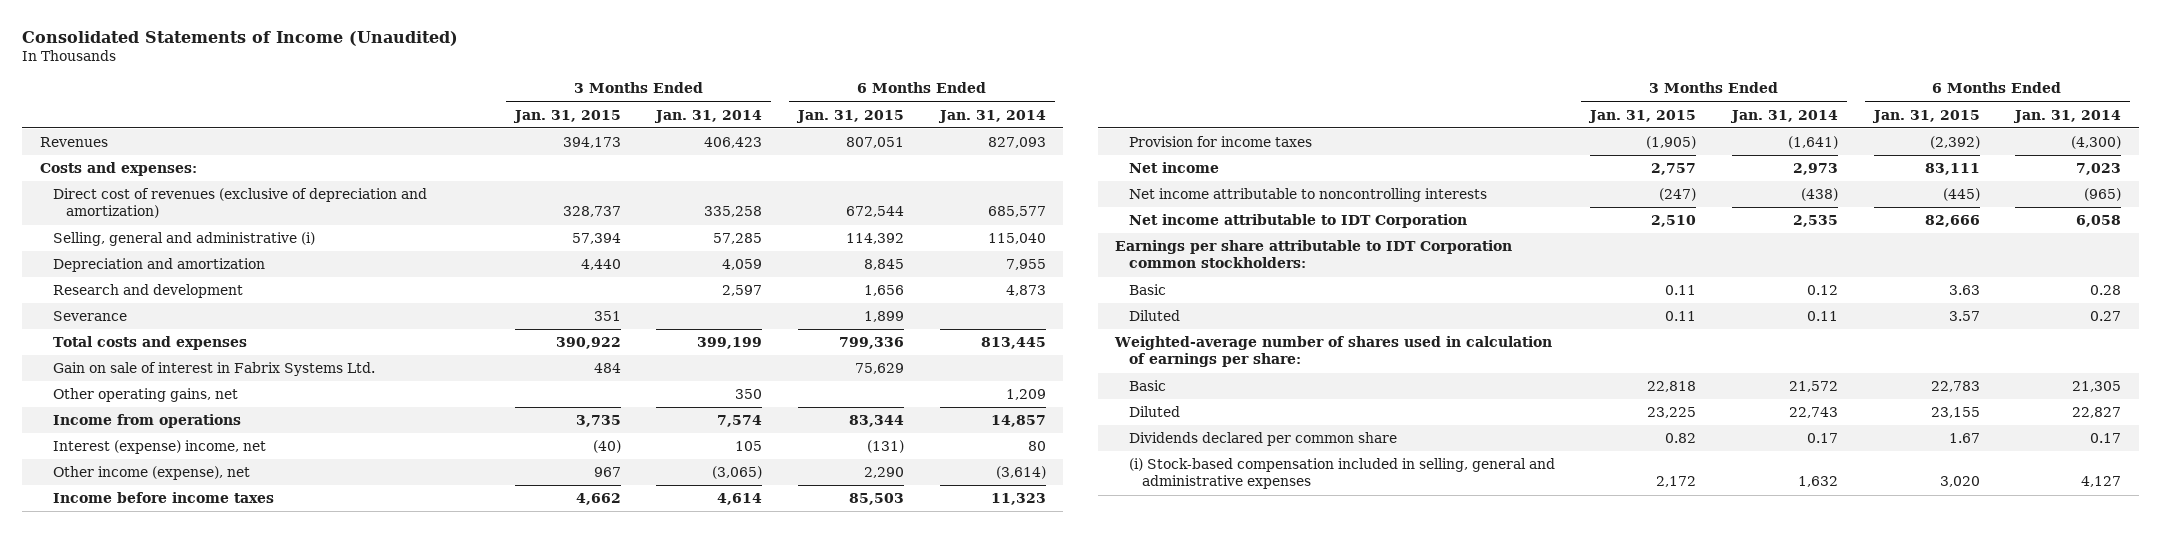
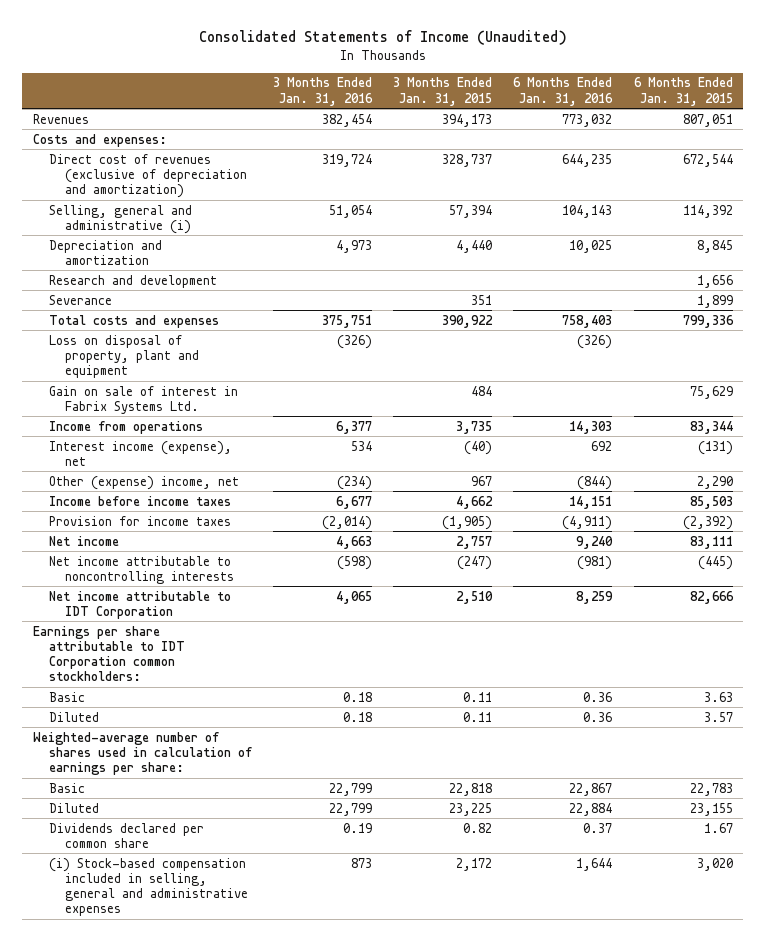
- | 3 Months Ended Jan. 31, 2015 | 3 Months Ended Jan. 31, 2014 | 6 Months Ended Jan. 31, 2015 | 6 Months Ended Jan. 31, 2014
+ | 3 Months Ended Jan. 31, 2016 | 3 Months Ended Jan. 31, 2015 | 6 Months Ended Jan. 31, 2016 | 6 Months Ended Jan. 31, 2015
+ Loss on disposal of property, plant and equipment | (326) | | (326) |
- Other operating gains, net | | 350 | | 1,209
- Interest (expense) income, net | (40) | 105 | (131) | 80
- Other income (expense), net | 967 | (3,065) | 2,290 | (3,614)
+ Interest income (expense), net | 534 | (40) | 692 | (131)
+ Other (expense) income, net | (234) | 967 | (844) | 2,290

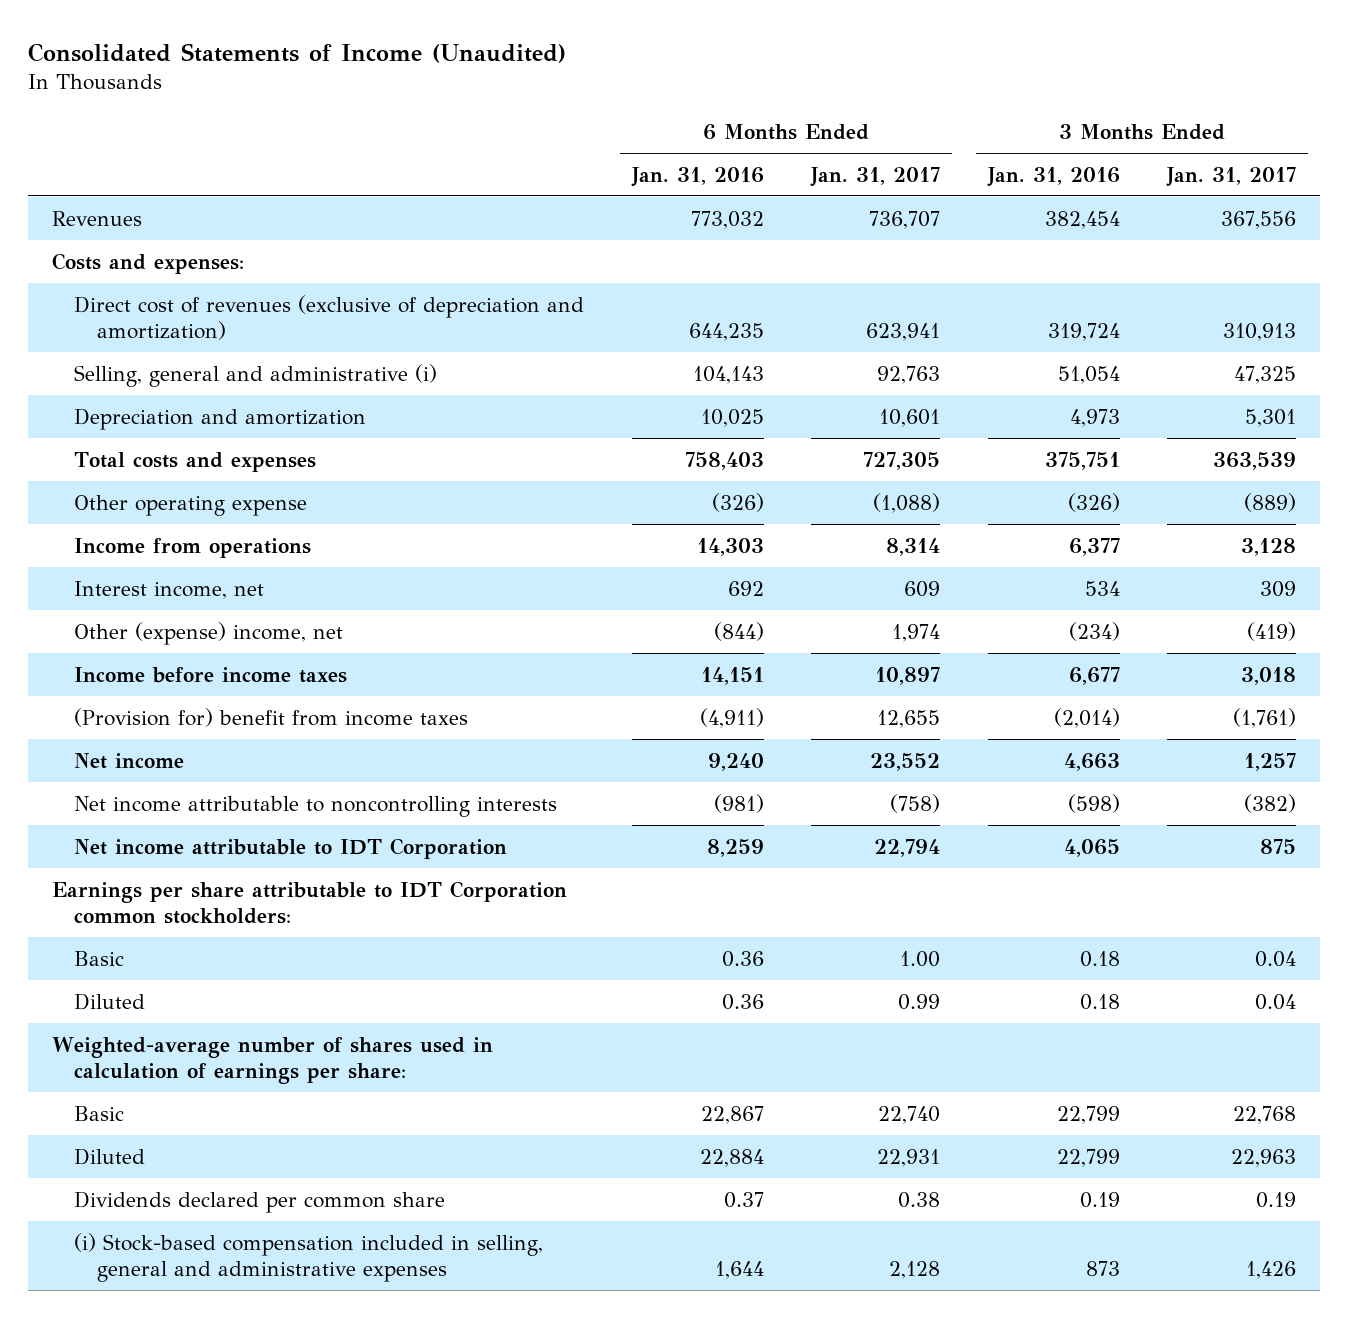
- | 3 Months Ended Jan. 31, 2016 | 3 Months Ended Jan. 31, 2015 | 6 Months Ended Jan. 31, 2016 | 6 Months Ended Jan. 31, 2015
+ | 6 Months Ended Jan. 31, 2016 | 6 Months Ended Jan. 31, 2017 | 3 Months Ended Jan. 31, 2016 | 3 Months Ended Jan. 31, 2017
- Research and development | | | | 1,656
- Severance | | 351 | | 1,899
- Loss on disposal of property, plant and equipment | (326) | | (326) |
- Gain on sale of interest in Fabrix Systems Ltd. | | 484 | | 75,629
+ Other operating expense | (326) | (1,088) | (326) | (889)
- Interest income (expense), net | 534 | (40) | 692 | (131)
+ Interest income, net | 692 | 609 | 534 | 309
- Provision for income taxes | (2,014) | (1,905) | (4,911) | (2,392)
+ (Provision for) benefit from income taxes | (4,911) | 12,655 | (2,014) | (1,761)

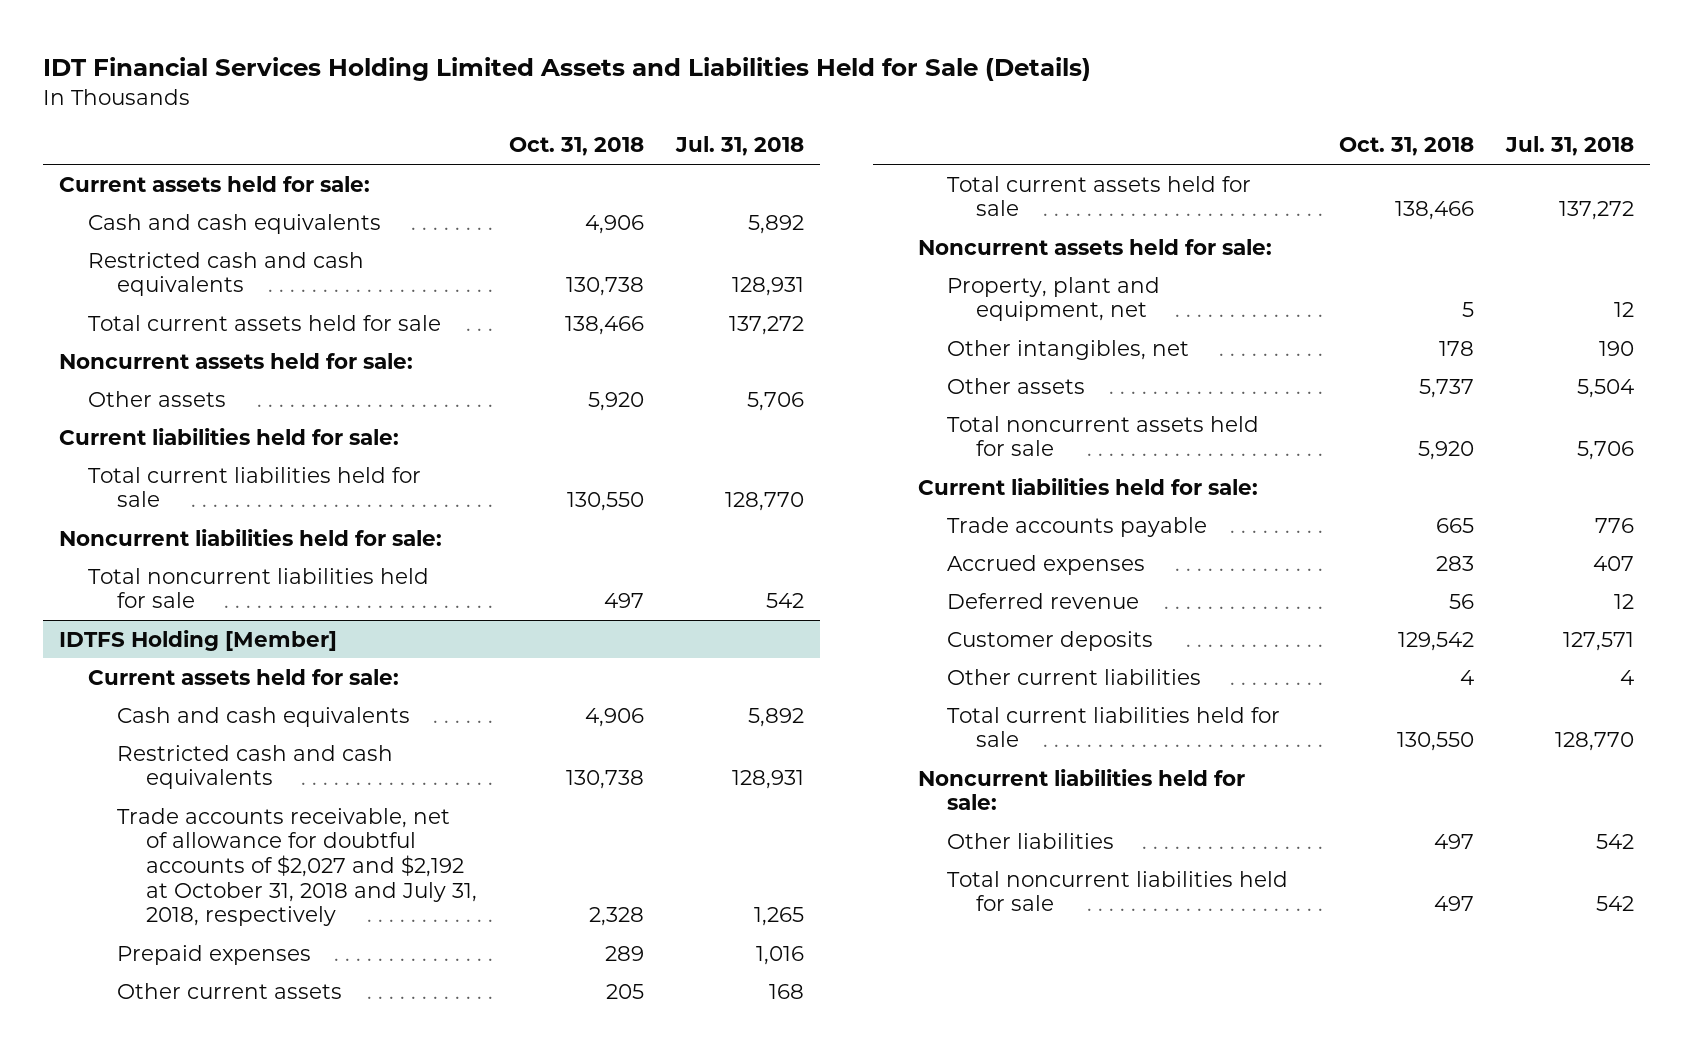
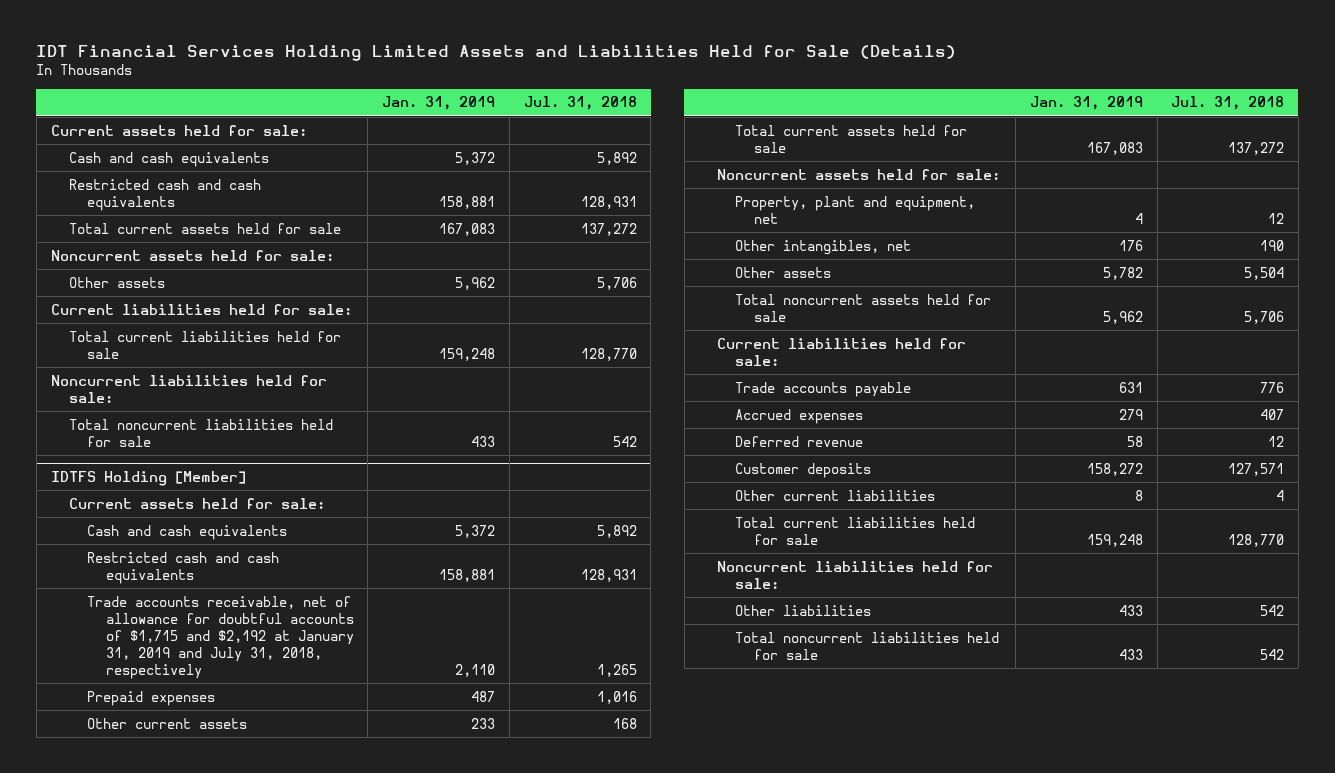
- | Oct. 31, 2018 | Jul. 31, 2018
+ | Jan. 31, 2019 | Jul. 31, 2018
@ IDTFS Holding [Member]
- Trade accounts receivable, net of allowance for doubtful accounts of $2,027 and $2,192 at October 31, 2018 and July 31, 2018, respectively | 2,328 | 1,265
+ Trade accounts receivable, net of allowance for doubtful accounts of $1,715 and $2,192 at January 31, 2019 and July 31, 2018, respectively | 2,110 | 1,265

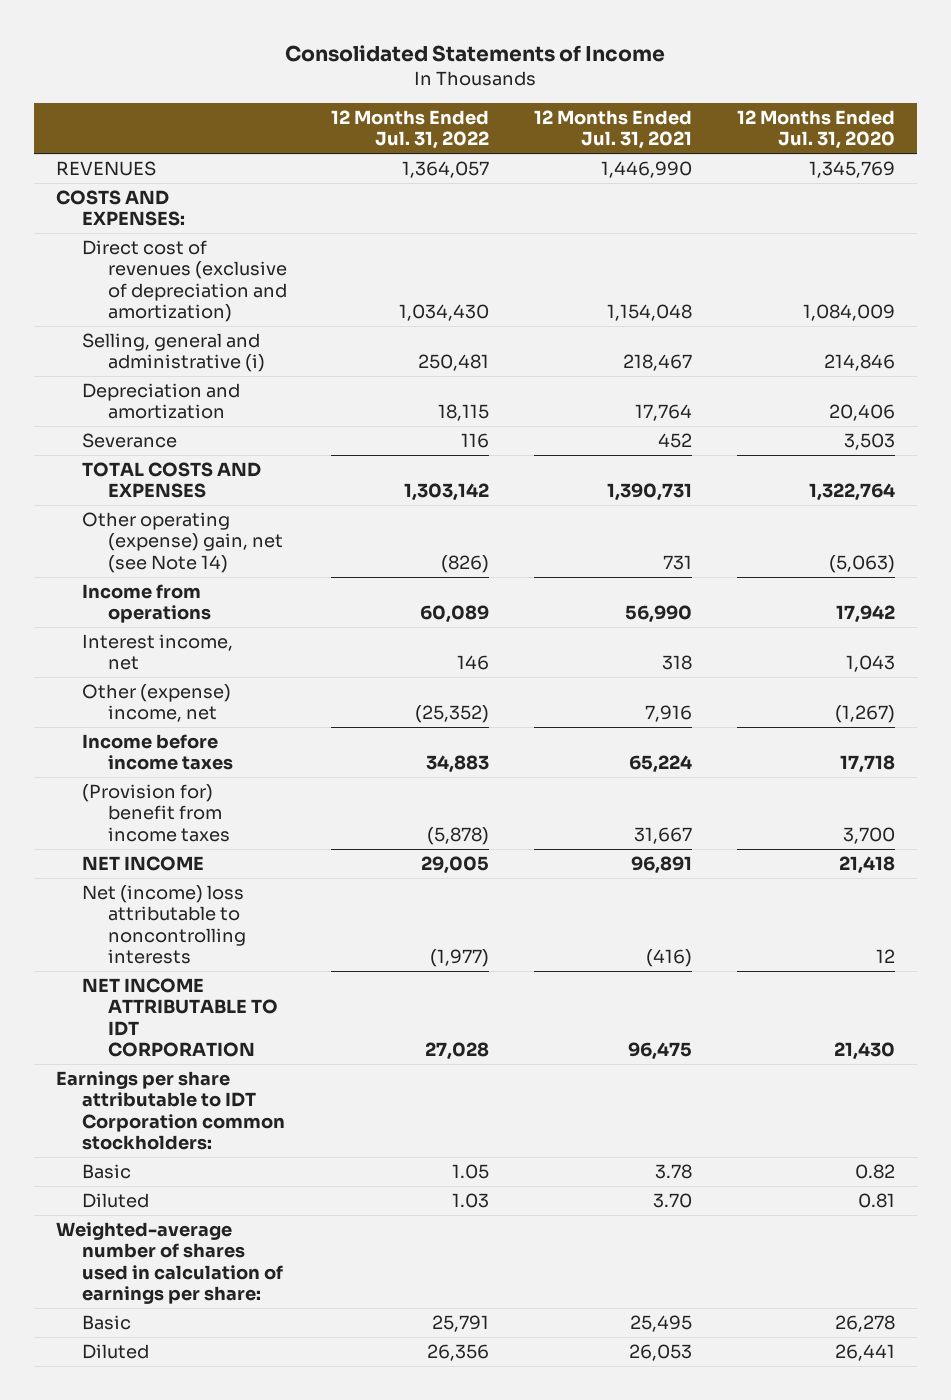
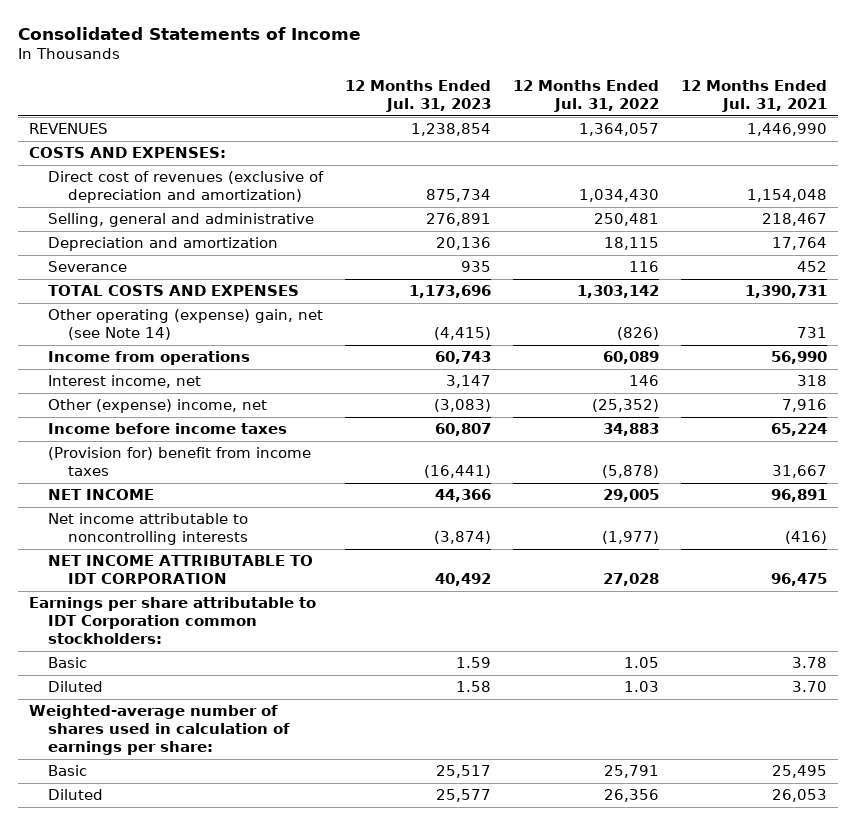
- | 12 Months Ended Jul. 31, 2022 | 12 Months Ended Jul. 31, 2021 | 12 Months Ended Jul. 31, 2020
+ | 12 Months Ended Jul. 31, 2023 | 12 Months Ended Jul. 31, 2022 | 12 Months Ended Jul. 31, 2021
- Selling, general and administrative (i) | 250,481 | 218,467 | 214,846
+ Selling, general and administrative | 276,891 | 250,481 | 218,467
- Net (income) loss attributable to noncontrolling interests | (1,977) | (416) | 12
+ Net income attributable to noncontrolling interests | (3,874) | (1,977) | (416)

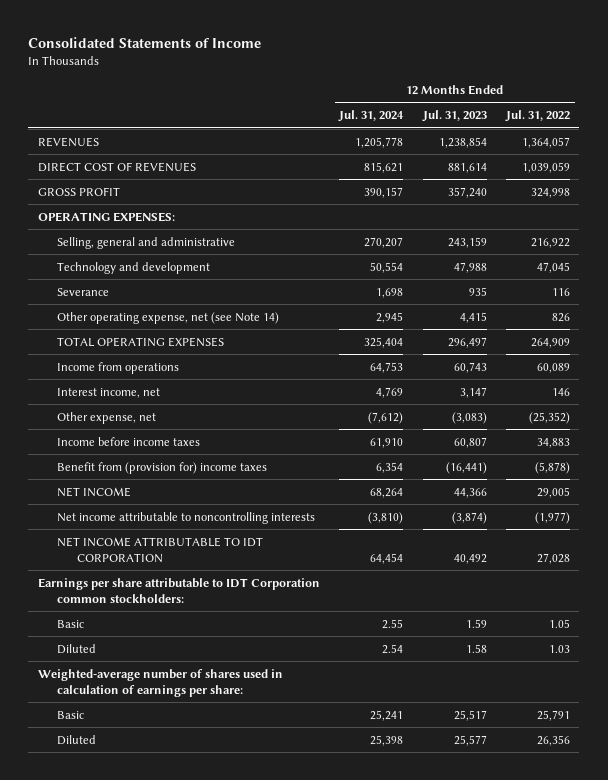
- | 12 Months Ended Jul. 31, 2023 | 12 Months Ended Jul. 31, 2022 | 12 Months Ended Jul. 31, 2021
+ | 12 Months Ended Jul. 31, 2024 | 12 Months Ended Jul. 31, 2023 | 12 Months Ended Jul. 31, 2022
- COSTS AND EXPENSES:
- Direct cost of revenues (exclusive of depreciation and amortization) | 875,734 | 1,034,430 | 1,154,048
- Selling, general and administrative | 276,891 | 250,481 | 218,467
- Depreciation and amortization | 20,136 | 18,115 | 17,764
+ DIRECT COST OF REVENUES | 815,621 | 881,614 | 1,039,059
+ GROSS PROFIT | 390,157 | 357,240 | 324,998
+ OPERATING EXPENSES:
+ Selling, general and administrative | 270,207 | 243,159 | 216,922
+ Technology and development | 50,554 | 47,988 | 47,045
- TOTAL COSTS AND EXPENSES | 1,173,696 | 1,303,142 | 1,390,731
- Other operating (expense) gain, net (see Note 14) | (4,415) | (826) | 731
+ Other operating expense, net (see Note 14) | 2,945 | 4,415 | 826
+ TOTAL OPERATING EXPENSES | 325,404 | 296,497 | 264,909
- Other (expense) income, net | (3,083) | (25,352) | 7,916
+ Other expense, net | (7,612) | (3,083) | (25,352)
- (Provision for) benefit from income taxes | (16,441) | (5,878) | 31,667
+ Benefit from (provision for) income taxes | 6,354 | (16,441) | (5,878)

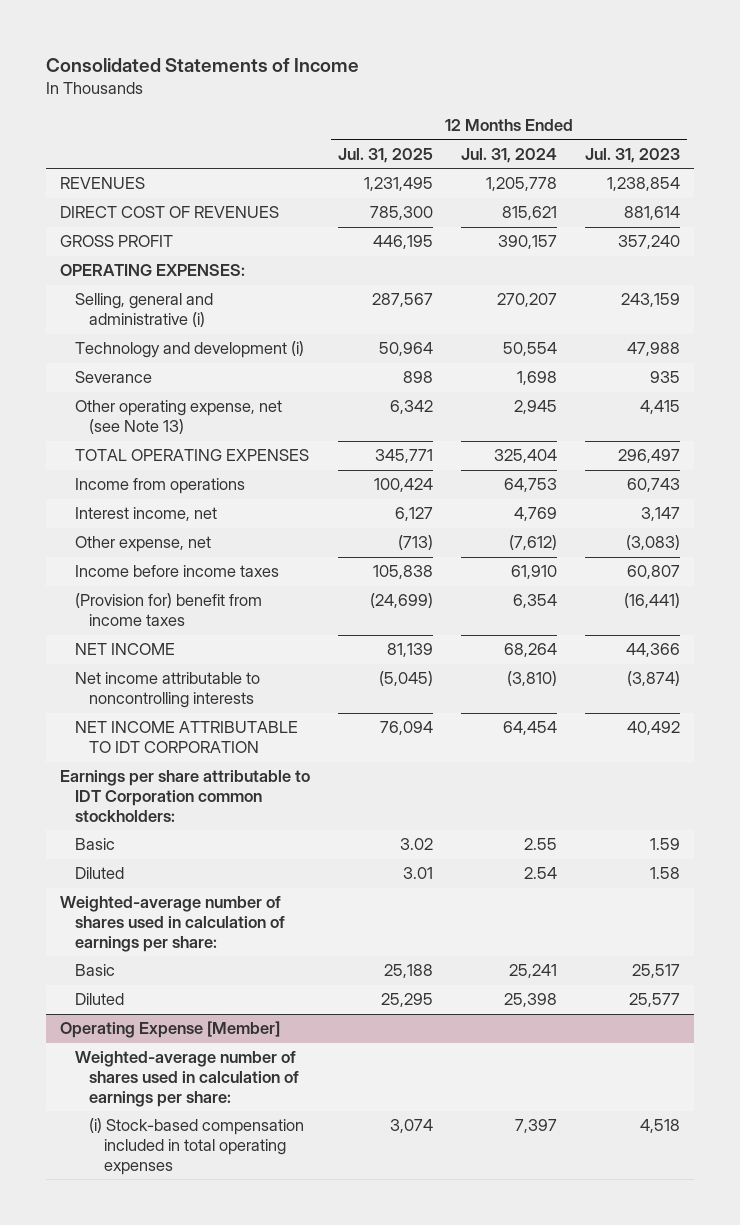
- | 12 Months Ended Jul. 31, 2024 | 12 Months Ended Jul. 31, 2023 | 12 Months Ended Jul. 31, 2022
+ | 12 Months Ended Jul. 31, 2025 | 12 Months Ended Jul. 31, 2024 | 12 Months Ended Jul. 31, 2023
- Selling, general and administrative | 270,207 | 243,159 | 216,922
- Technology and development | 50,554 | 47,988 | 47,045
+ Selling, general and administrative (i) | 287,567 | 270,207 | 243,159
+ Technology and development (i) | 50,964 | 50,554 | 47,988
- Other operating expense, net (see Note 14) | 2,945 | 4,415 | 826
+ Other operating expense, net (see Note 13) | 6,342 | 2,945 | 4,415
- Benefit from (provision for) income taxes | 6,354 | (16,441) | (5,878)
+ (Provision for) benefit from income taxes | (24,699) | 6,354 | (16,441)
+ Operating Expense [Member]
+ Weighted-average number of shares used in calculation of earnings per share:
+ (i) Stock-based compensation included in total operating expenses | 3,074 | 7,397 | 4,518

